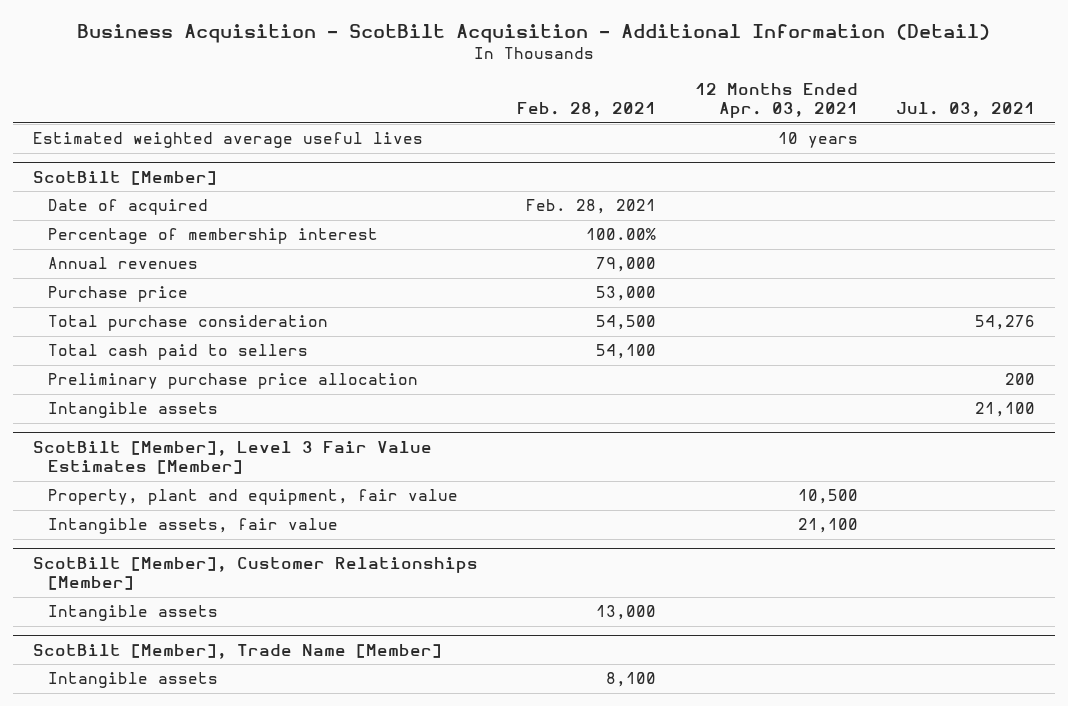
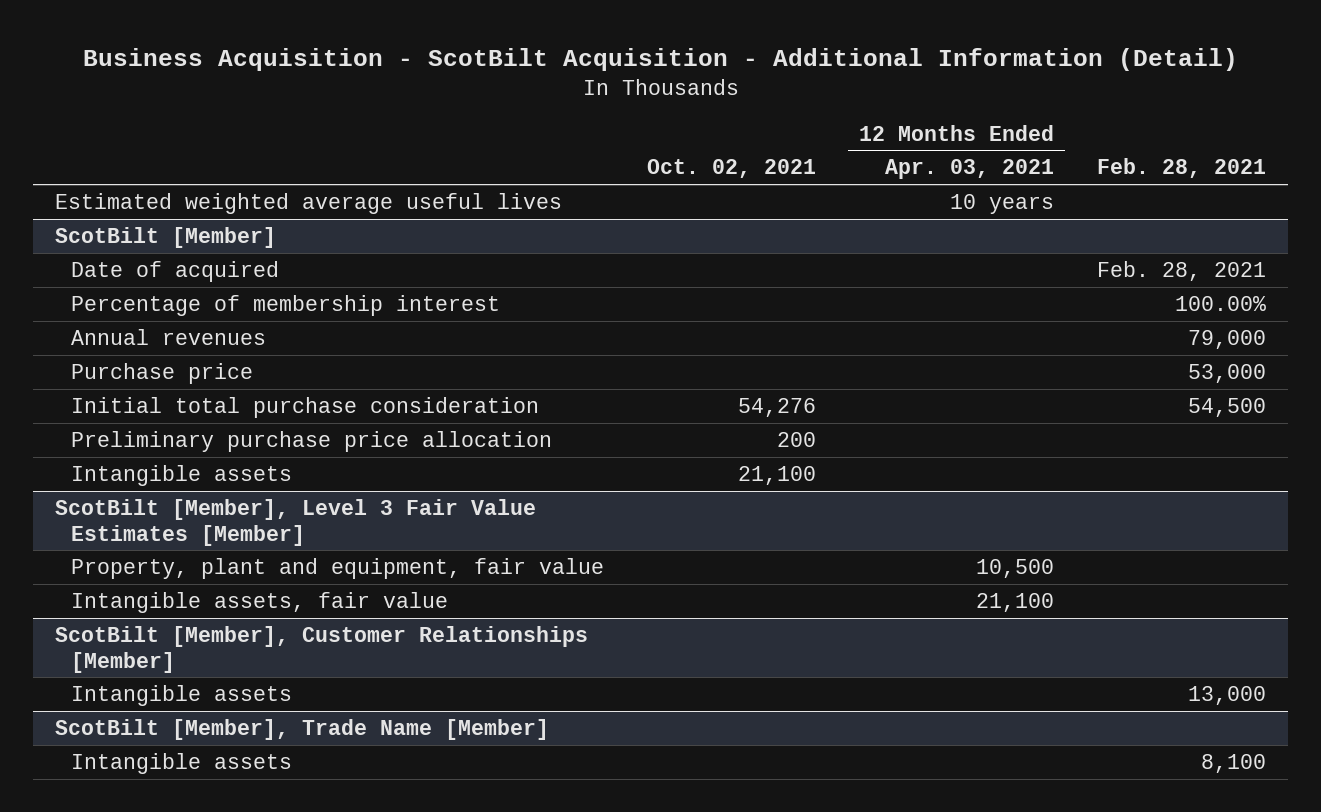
- | Feb. 28, 2021 | 12 Months Ended Apr. 03, 2021 | Jul. 03, 2021
+ | Oct. 02, 2021 | 12 Months Ended Apr. 03, 2021 | Feb. 28, 2021
@ ScotBilt [Member]
- Total purchase consideration | 54,500 | | 54,276
- Total cash paid to sellers | 54,100 | |
+ Initial total purchase consideration | 54,276 | | 54,500

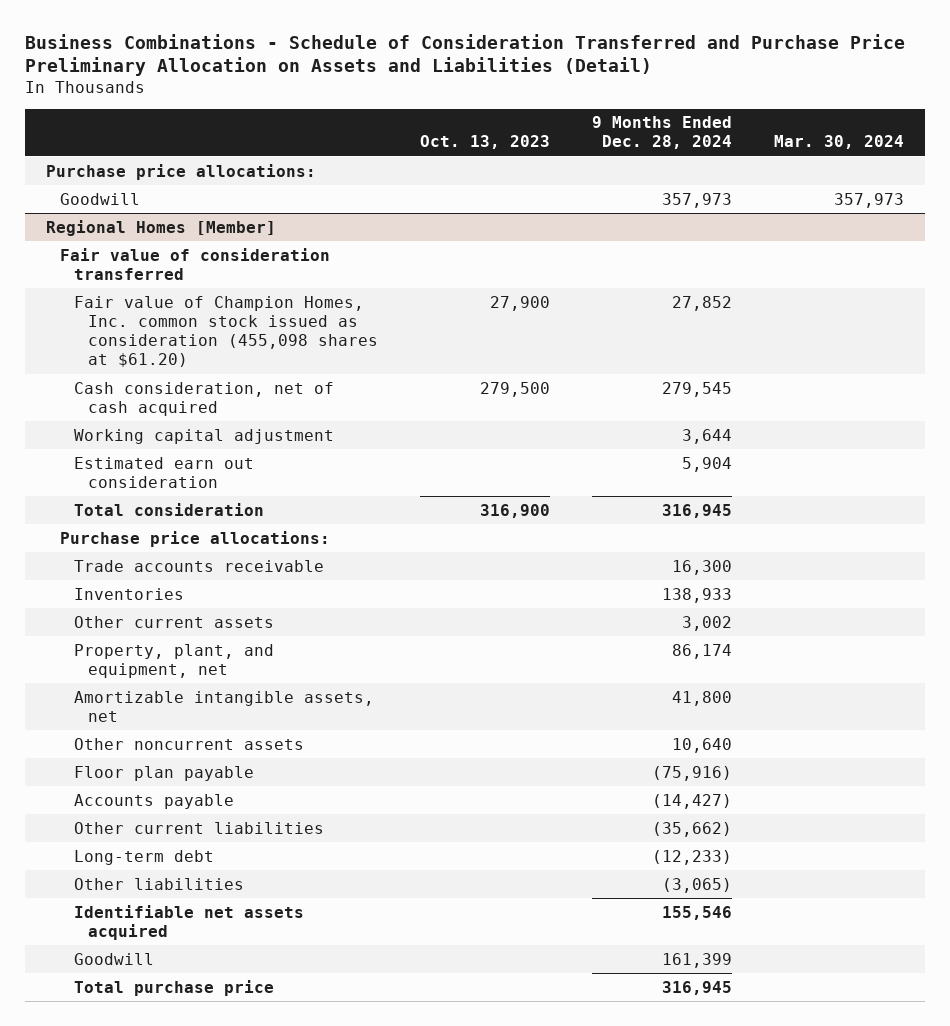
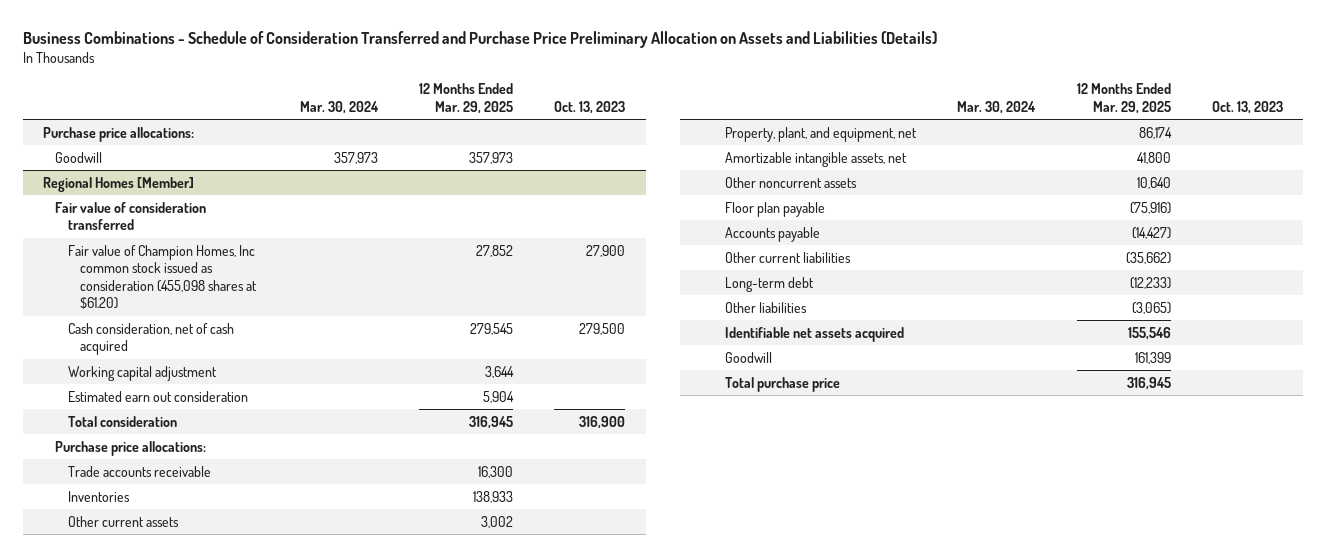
- Business Combinations - Schedule of Consideration Transferred and Purchase Price Preliminary Allocation on Assets and Liabilities (Detail)
+ Business Combinations - Schedule of Consideration Transferred and Purchase Price Preliminary Allocation on Assets and Liabilities (Details)
- | Oct. 13, 2023 | 9 Months Ended Dec. 28, 2024 | Mar. 30, 2024
+ | Mar. 30, 2024 | 12 Months Ended Mar. 29, 2025 | Oct. 13, 2023
@ Regional Homes [Member]
- Fair value of Champion Homes, Inc. common stock issued as consideration (455,098 shares at $61.20) | 27,900 | 27,852 |
+ Fair value of Champion Homes, Inc common stock issued as consideration (455,098 shares at $61.20) | | 27,852 | 27,900

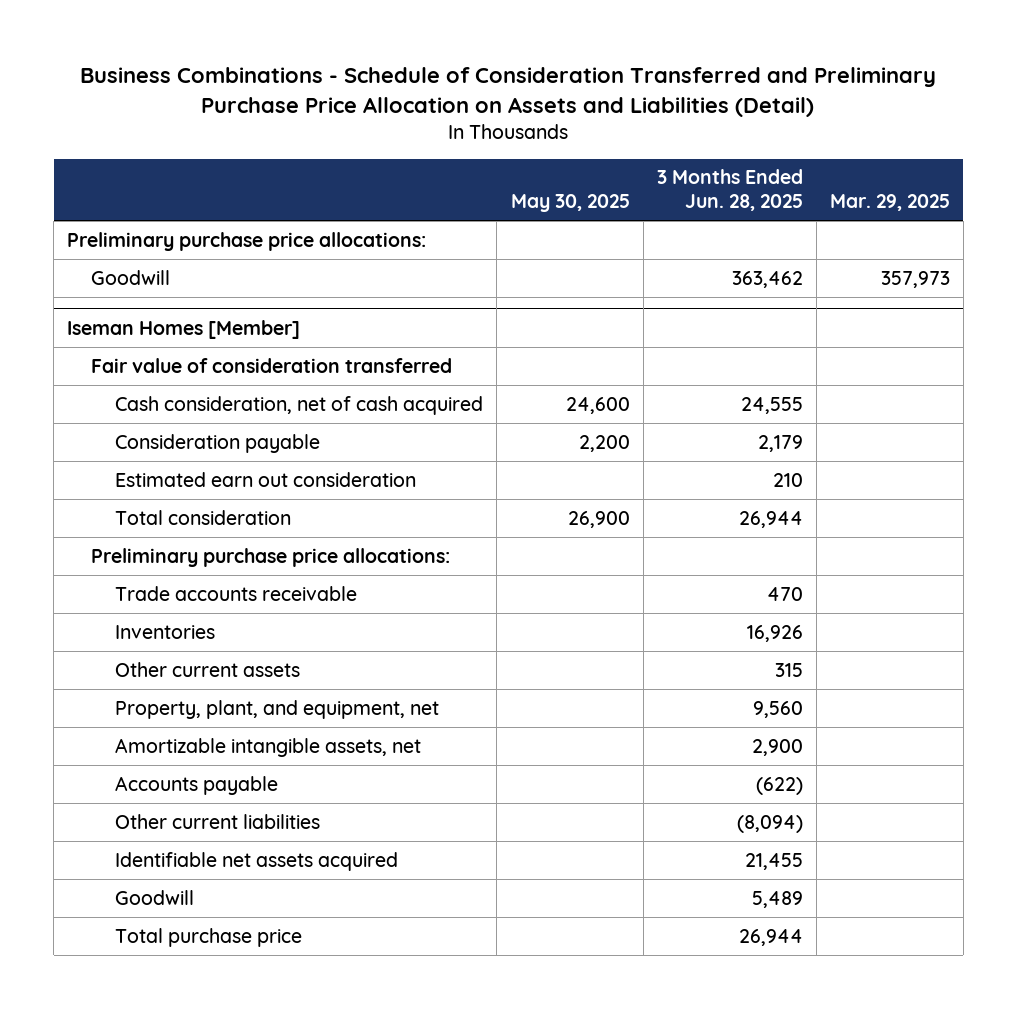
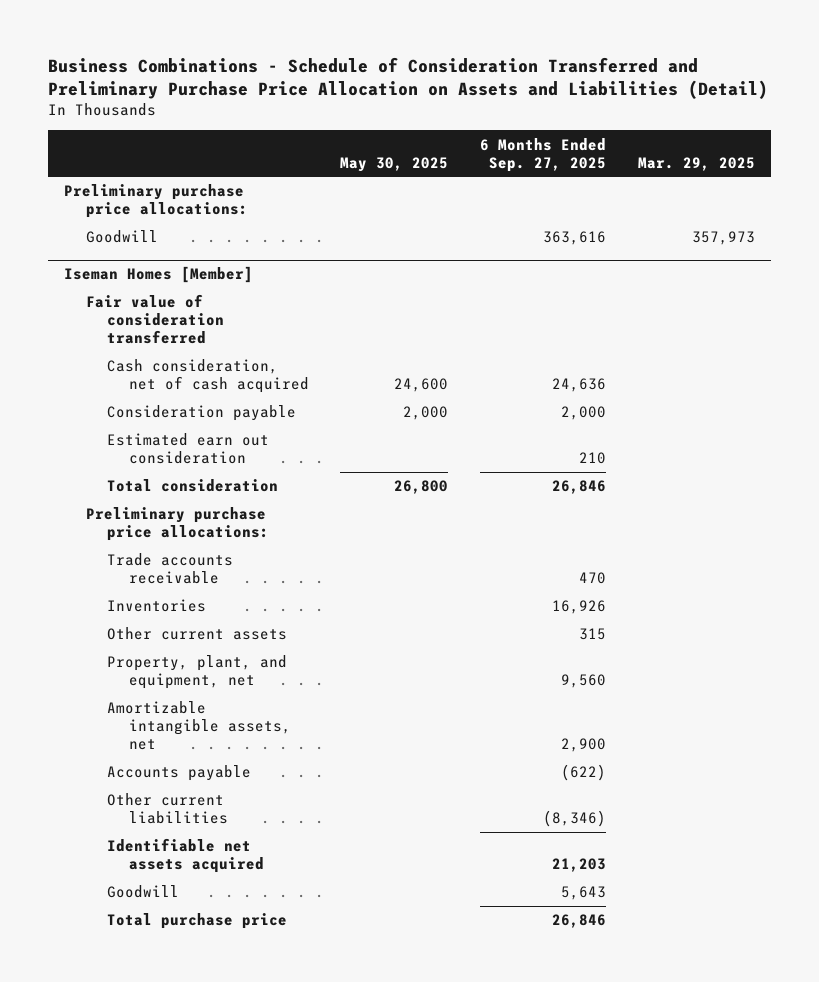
- | May 30, 2025 | 3 Months Ended Jun. 28, 2025 | Mar. 29, 2025
+ | May 30, 2025 | 6 Months Ended Sep. 27, 2025 | Mar. 29, 2025
@ Iseman Homes [Member]
- Consideration payable | 2,200 | 2,179 |
+ Consideration payable | 2,000 | 2,000 |
- Total consideration | 26,900 | 26,944 |
+ Total consideration | 26,800 | 26,846 |

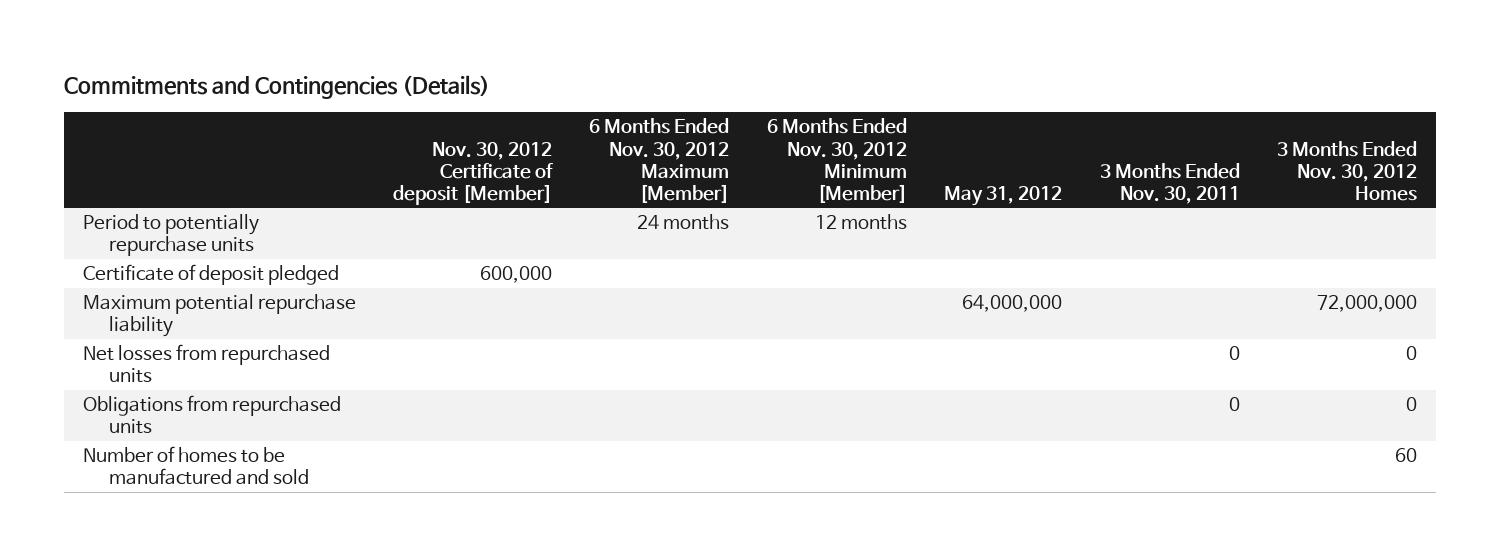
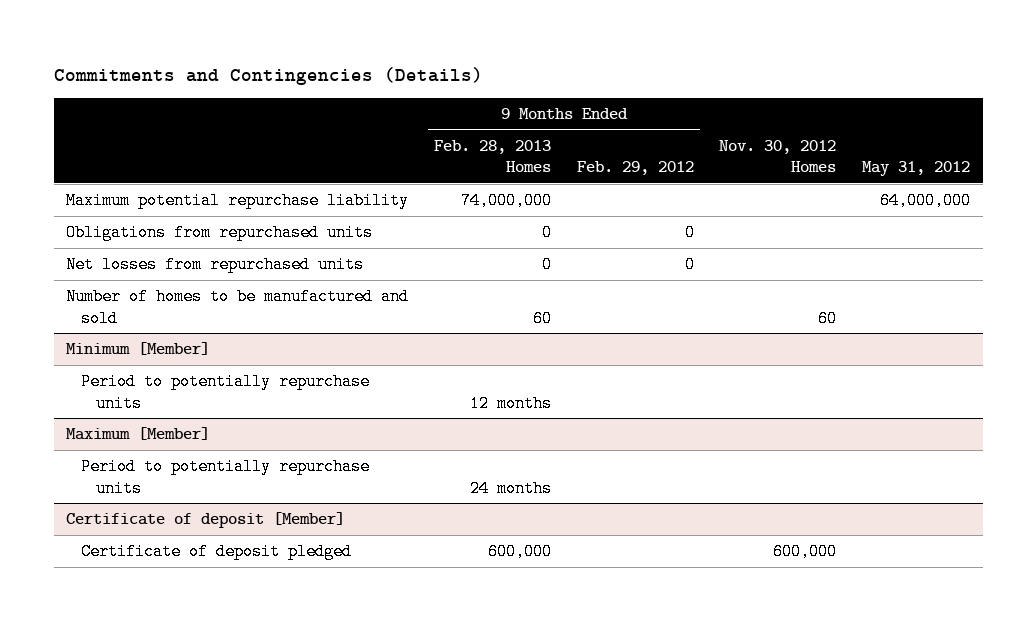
- | Nov. 30, 2012 Certificate of deposit [Member] | 6 Months Ended Nov. 30, 2012 Maximum [Member] | 6 Months Ended Nov. 30, 2012 Minimum [Member] | May 31, 2012 | 3 Months Ended Nov. 30, 2011 | 3 Months Ended Nov. 30, 2012 Homes
+ | 9 Months Ended Feb. 28, 2013 Homes | 9 Months Ended Feb. 29, 2012 | Nov. 30, 2012 Homes | May 31, 2012
- Period to potentially repurchase units | | 24 months | 12 months | | |
- Certificate of deposit pledged | 600,000 | | | | |
moved down: Net losses from repurchased units | 0 | 0 | |
+ Minimum [Member]
+ Period to potentially repurchase units | 12 months | | |
+ Maximum [Member]
+ Period to potentially repurchase units | 24 months | | |
+ Certificate of deposit [Member]
+ Certificate of deposit pledged | 600,000 | | 600,000 |

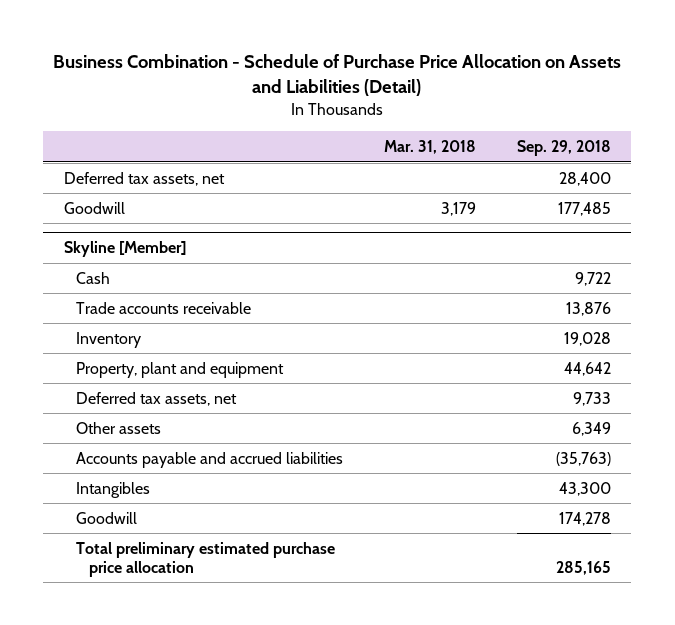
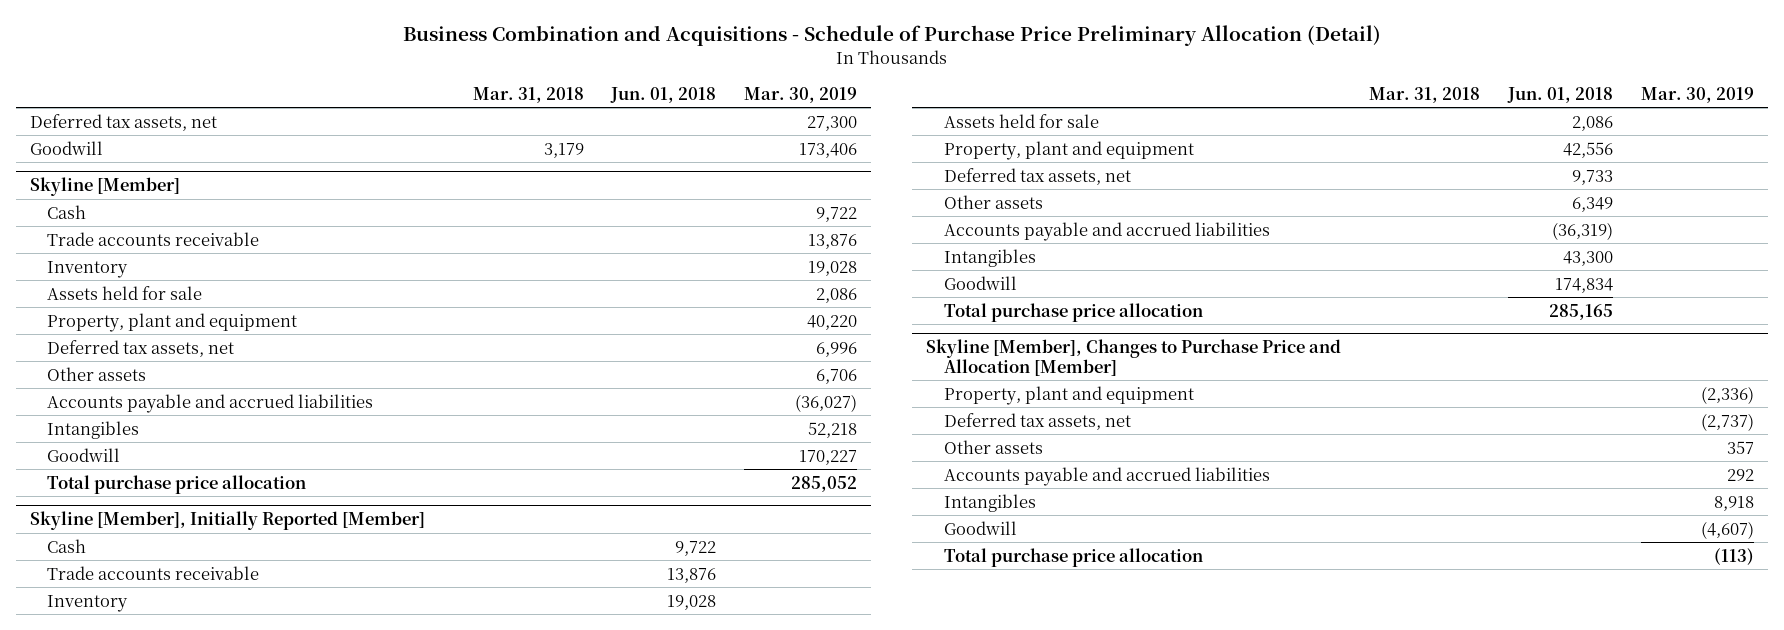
- Business Combination - Schedule of Purchase Price Allocation on Assets and Liabilities (Detail)
+ Business Combination and Acquisitions - Schedule of Purchase Price Preliminary Allocation (Detail)
- | Mar. 31, 2018 | Sep. 29, 2018
+ | Mar. 31, 2018 | Jun. 01, 2018 | Mar. 30, 2019
@ Skyline [Member]
+ Assets held for sale | | | 2,086
- Total preliminary estimated purchase price allocation | | 285,165
+ Total purchase price allocation | | | 285,052
+ Skyline [Member], Initially Reported [Member]
+ Cash | | 9,722 |
+ Trade accounts receivable | | 13,876 |
+ Inventory | | 19,028 |
+ Assets held for sale | | 2,086 |
+ Property, plant and equipment | | 42,556 |
+ Deferred tax assets, net | | 9,733 |
+ Other assets | | 6,349 |
+ Accounts payable and accrued liabilities | | (36,319) |
+ Intangibles | | 43,300 |
+ Goodwill | | 174,834 |
+ Total purchase price allocation | | 285,165 |
+ Skyline [Member], Changes to Purchase Price and Allocation [Member]
+ Property, plant and equipment | | | (2,336)
+ Deferred tax assets, net | | | (2,737)
+ Other assets | | | 357
+ Accounts payable and accrued liabilities | | | 292
+ Intangibles | | | 8,918
+ Goodwill | | | (4,607)
+ Total purchase price allocation | | | (113)

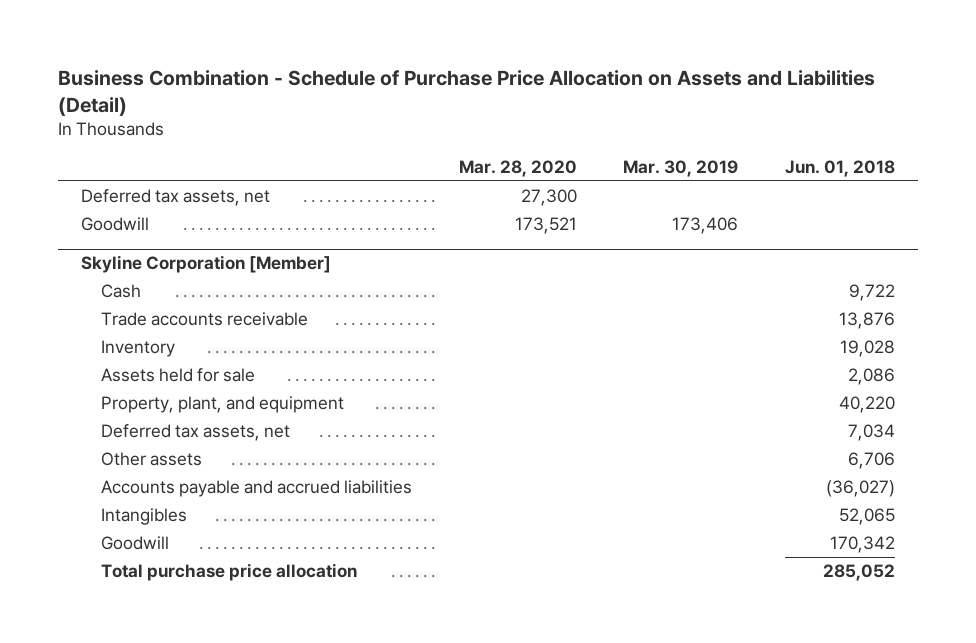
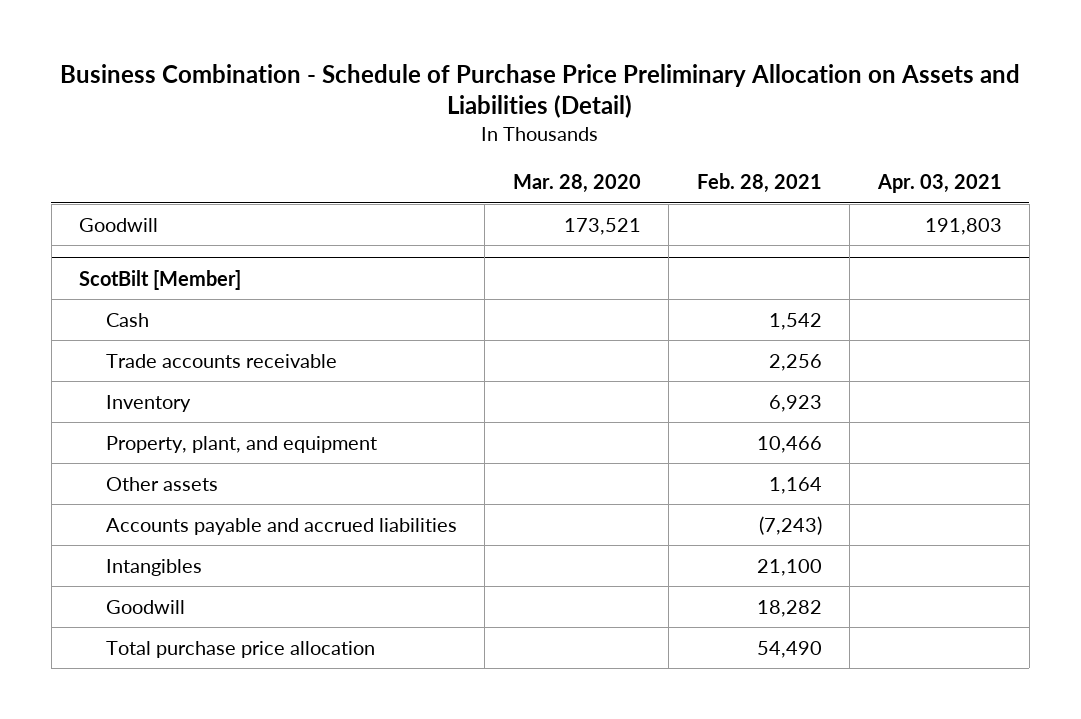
- Business Combination - Schedule of Purchase Price Allocation on Assets and Liabilities (Detail)
+ Business Combination - Schedule of Purchase Price Preliminary Allocation on Assets and Liabilities (Detail)
- | Mar. 28, 2020 | Mar. 30, 2019 | Jun. 01, 2018
+ | Mar. 28, 2020 | Feb. 28, 2021 | Apr. 03, 2021
- Deferred tax assets, net | 27,300 | |
- Skyline Corporation [Member]
- Cash | | | 9,722
- Trade accounts receivable | | | 13,876
- Inventory | | | 19,028
- Assets held for sale | | | 2,086
- Property, plant, and equipment | | | 40,220
- Deferred tax assets, net | | | 7,034
- Other assets | | | 6,706
- Accounts payable and accrued liabilities | | | (36,027)
- Intangibles | | | 52,065
- Goodwill | | | 170,342
- Total purchase price allocation | | | 285,052
+ ScotBilt [Member]
+ Cash | | 1,542 |
+ Trade accounts receivable | | 2,256 |
+ Inventory | | 6,923 |
+ Property, plant, and equipment | | 10,466 |
+ Other assets | | 1,164 |
+ Accounts payable and accrued liabilities | | (7,243) |
+ Intangibles | | 21,100 |
+ Goodwill | | 18,282 |
+ Total purchase price allocation | | 54,490 |

